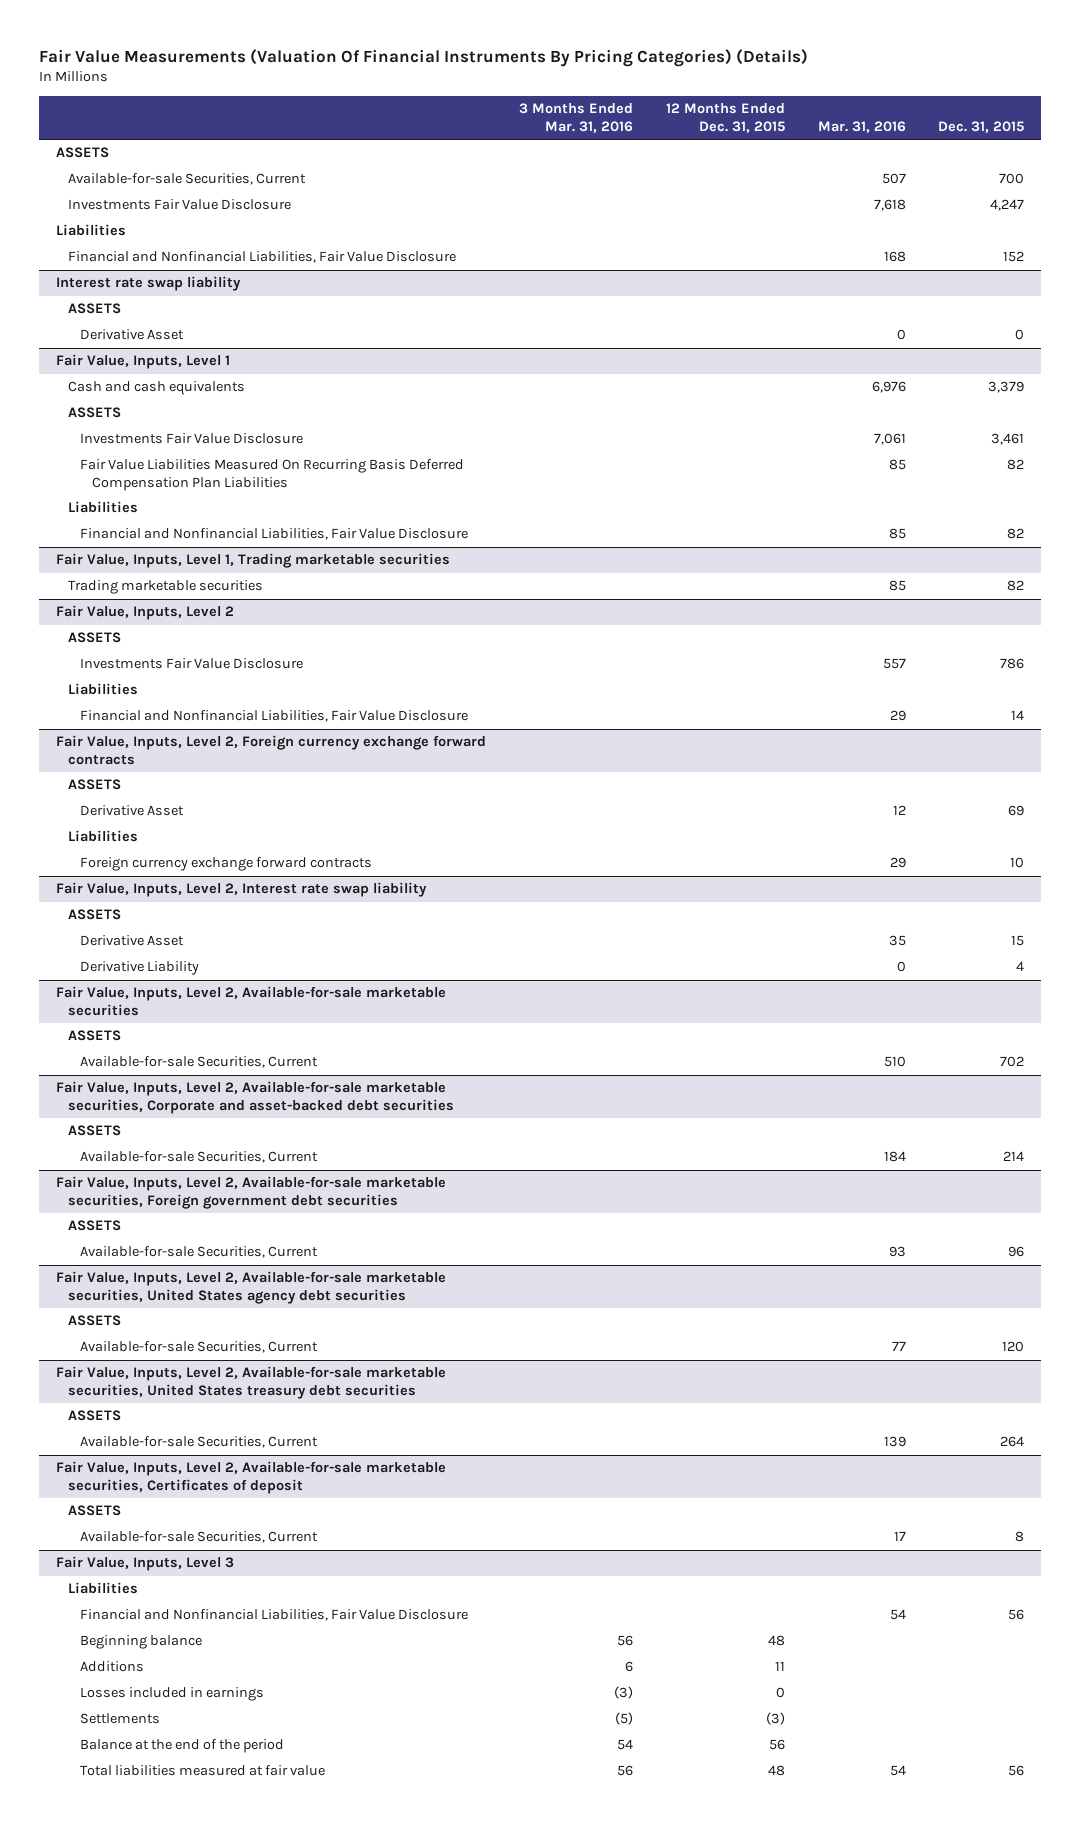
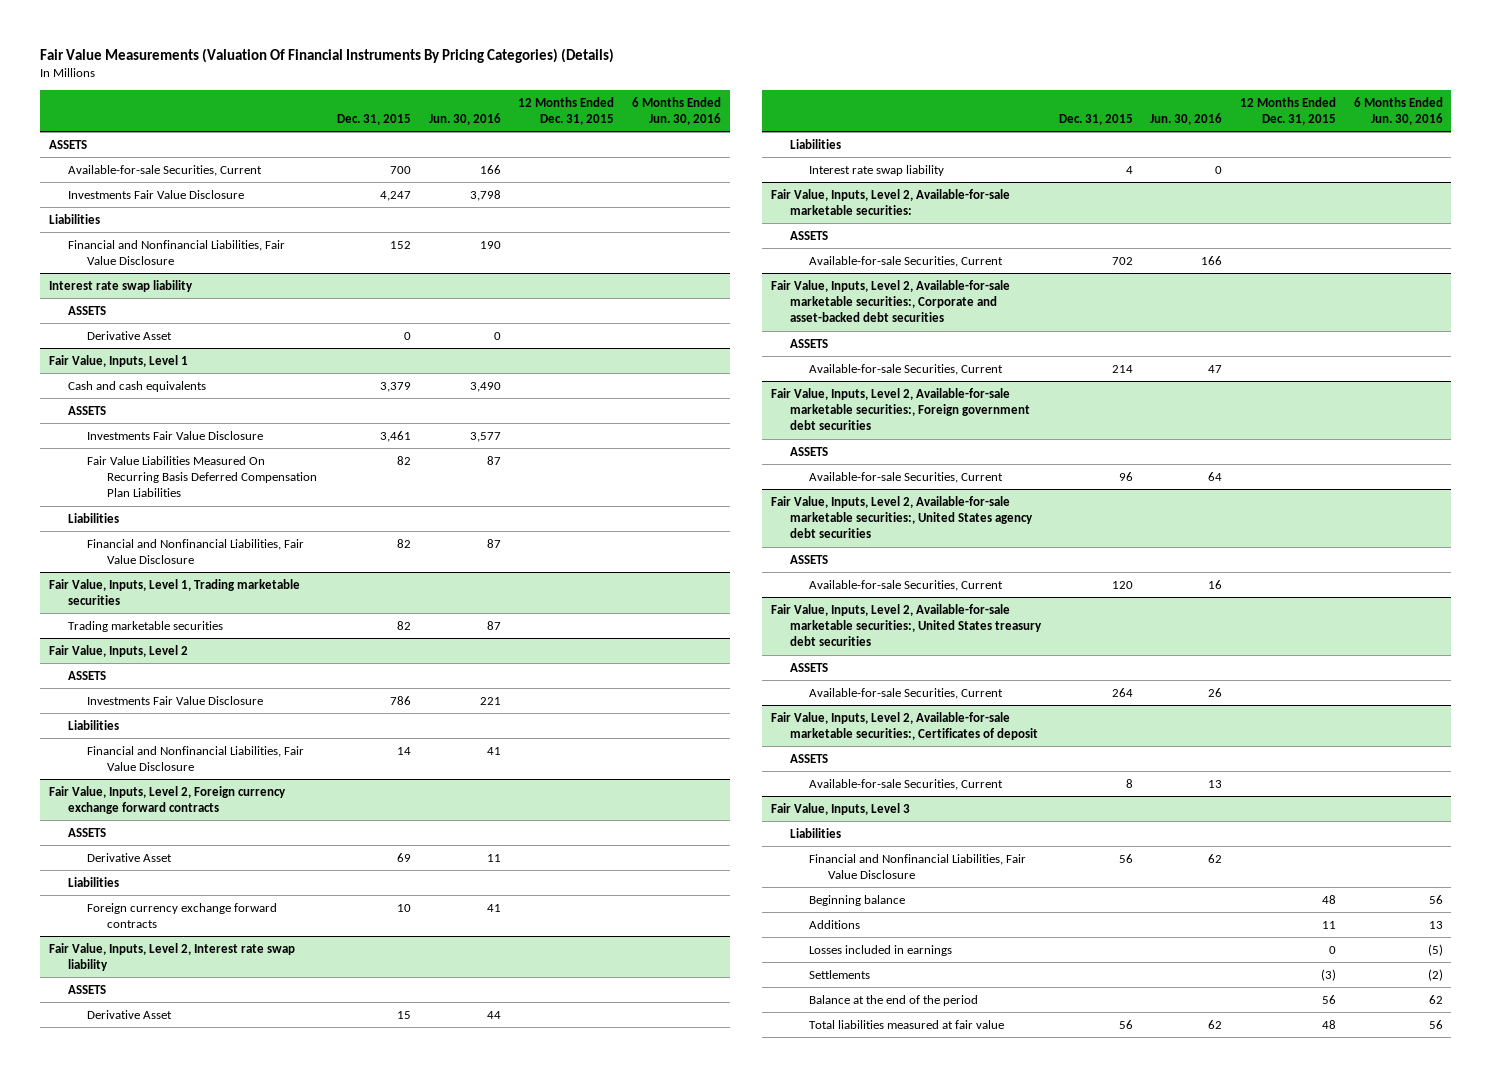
- | 3 Months Ended Mar. 31, 2016 | 12 Months Ended Dec. 31, 2015 | Mar. 31, 2016 | Dec. 31, 2015
+ | Dec. 31, 2015 | Jun. 30, 2016 | 12 Months Ended Dec. 31, 2015 | 6 Months Ended Jun. 30, 2016
@ Fair Value, Inputs, Level 2, Interest rate swap liability
- Derivative Liability | | | 0 | 4
- Fair Value, Inputs, Level 2, Available-for-sale marketable securities
@ Fair Value, Inputs, Level 2, Interest rate swap liability
+ Liabilities
+ Interest rate swap liability | 4 | 0 | |
+ Fair Value, Inputs, Level 2, Available-for-sale marketable securities:
- Fair Value, Inputs, Level 2, Available-for-sale marketable securities, Corporate and asset-backed debt securities
+ Fair Value, Inputs, Level 2, Available-for-sale marketable securities:, Corporate and asset-backed debt securities
- Fair Value, Inputs, Level 2, Available-for-sale marketable securities, Foreign government debt securities
+ Fair Value, Inputs, Level 2, Available-for-sale marketable securities:, Foreign government debt securities
- Fair Value, Inputs, Level 2, Available-for-sale marketable securities, United States agency debt securities
+ Fair Value, Inputs, Level 2, Available-for-sale marketable securities:, United States agency debt securities
- Fair Value, Inputs, Level 2, Available-for-sale marketable securities, United States treasury debt securities
+ Fair Value, Inputs, Level 2, Available-for-sale marketable securities:, United States treasury debt securities
- Fair Value, Inputs, Level 2, Available-for-sale marketable securities, Certificates of deposit
+ Fair Value, Inputs, Level 2, Available-for-sale marketable securities:, Certificates of deposit

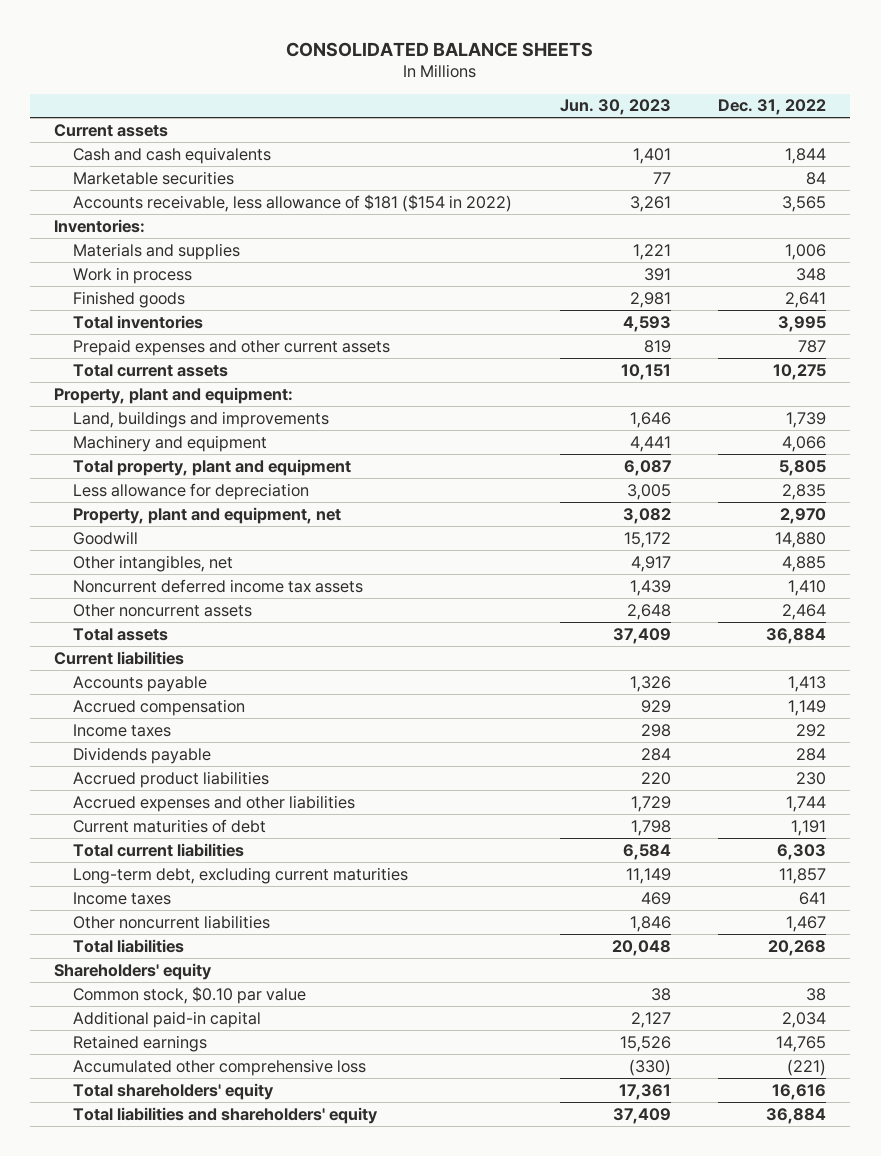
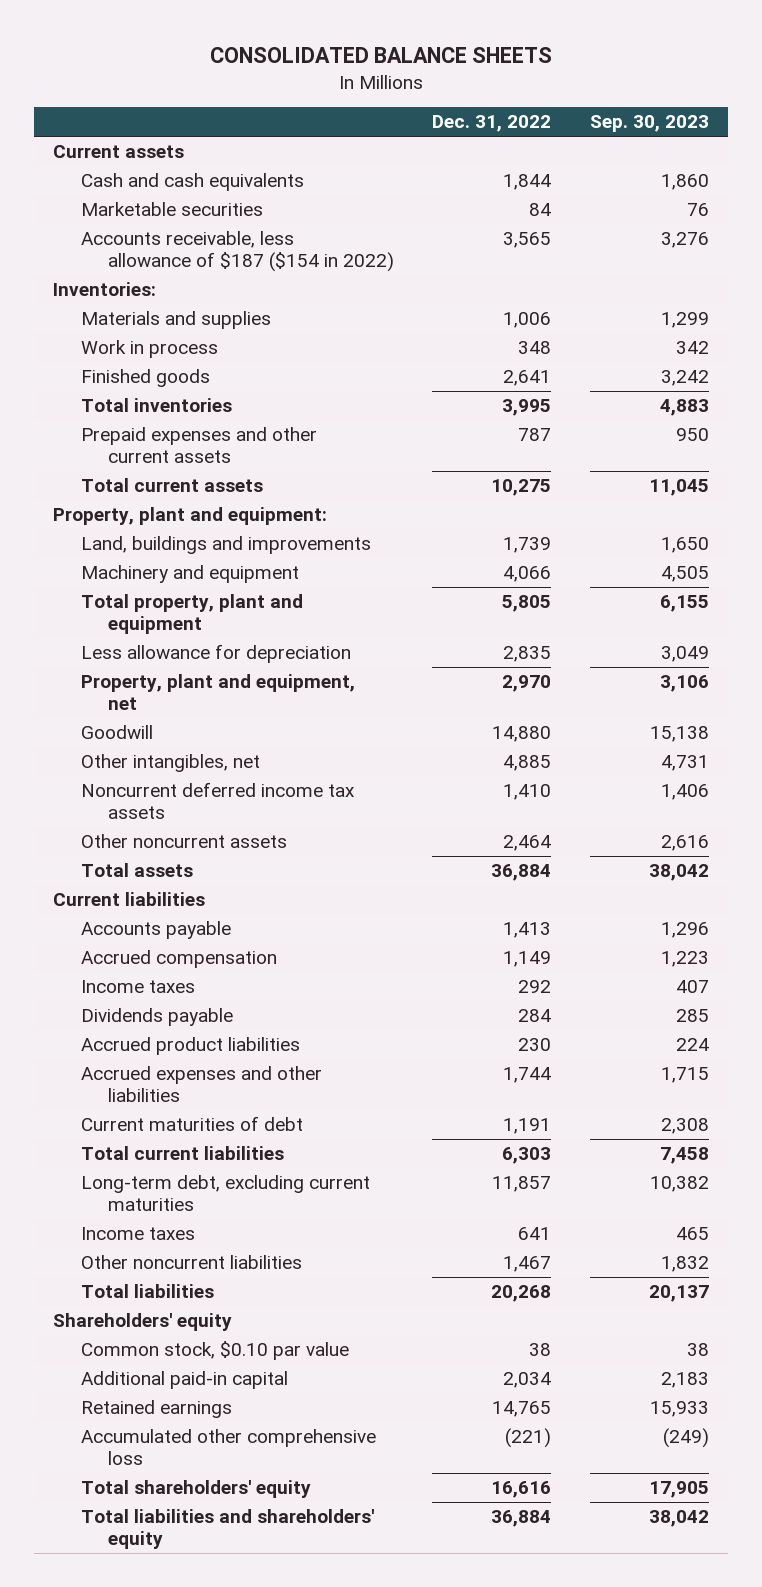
- | Jun. 30, 2023 | Dec. 31, 2022
+ | Dec. 31, 2022 | Sep. 30, 2023
- Accounts receivable, less allowance of $181 ($154 in 2022) | 3,261 | 3,565
+ Accounts receivable, less allowance of $187 ($154 in 2022) | 3,565 | 3,276

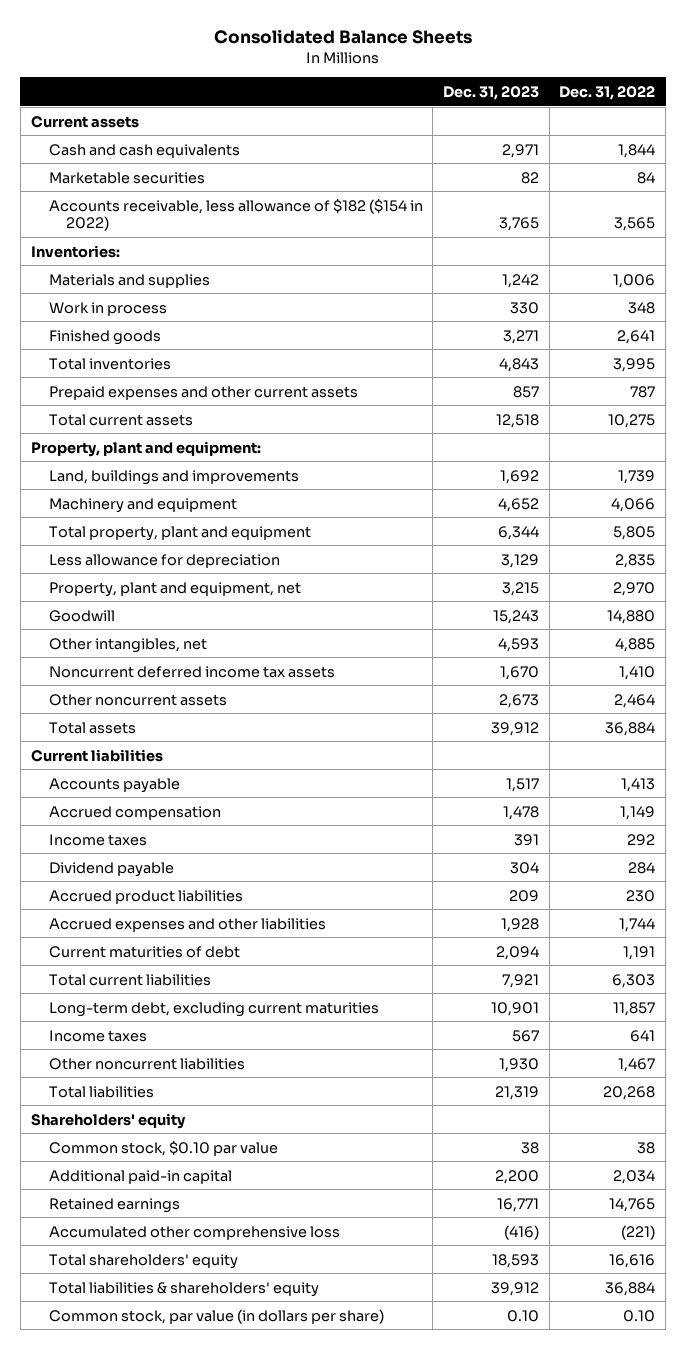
- CONSOLIDATED BALANCE SHEETS
+ Consolidated Balance Sheets
- | Dec. 31, 2022 | Sep. 30, 2023
+ | Dec. 31, 2023 | Dec. 31, 2022
- Accounts receivable, less allowance of $187 ($154 in 2022) | 3,565 | 3,276
+ Accounts receivable, less allowance of $182 ($154 in 2022) | 3,765 | 3,565
- Dividends payable | 284 | 285
+ Dividend payable | 304 | 284
- Total liabilities and shareholders' equity | 36,884 | 38,042
+ Total liabilities & shareholders' equity | 39,912 | 36,884
+ Common stock, par value (in dollars per share) | 0.10 | 0.10

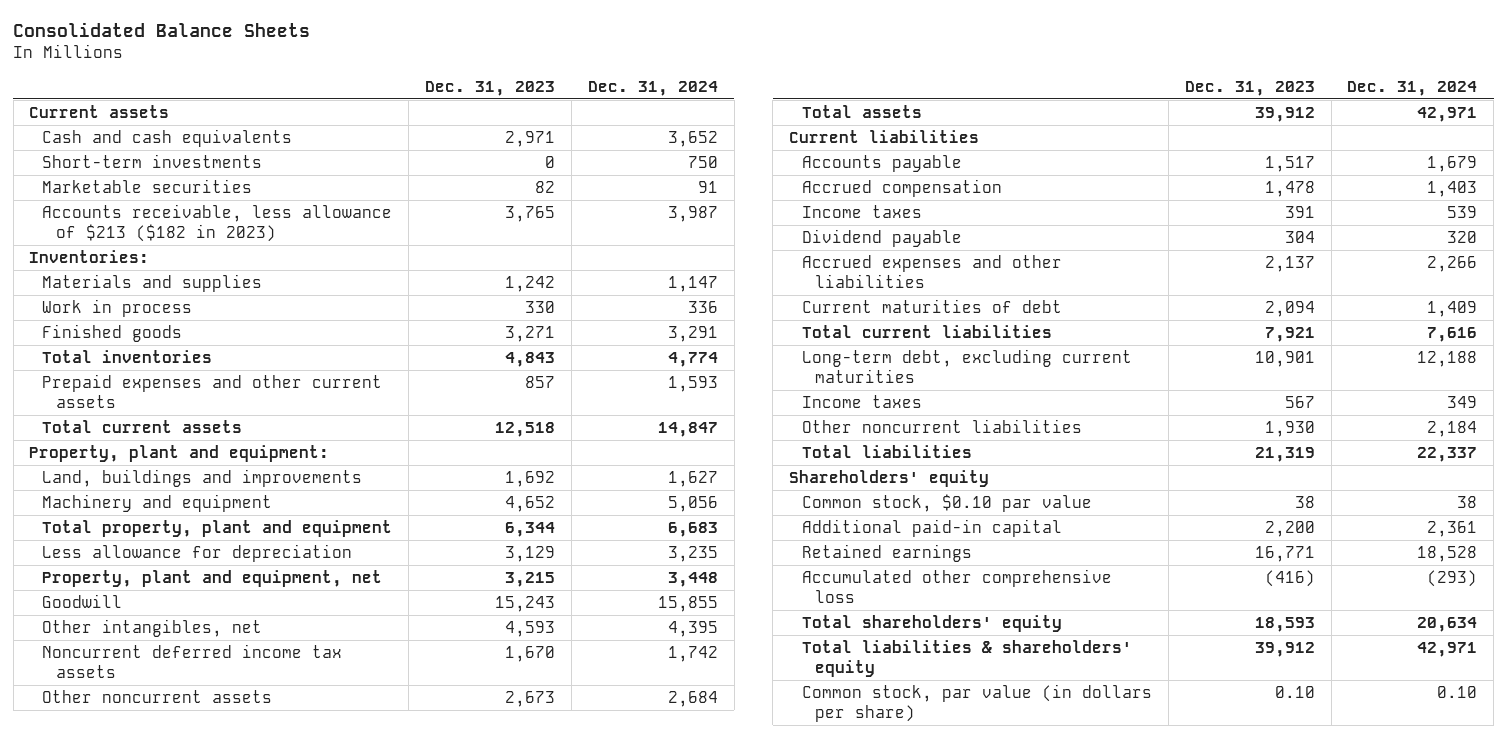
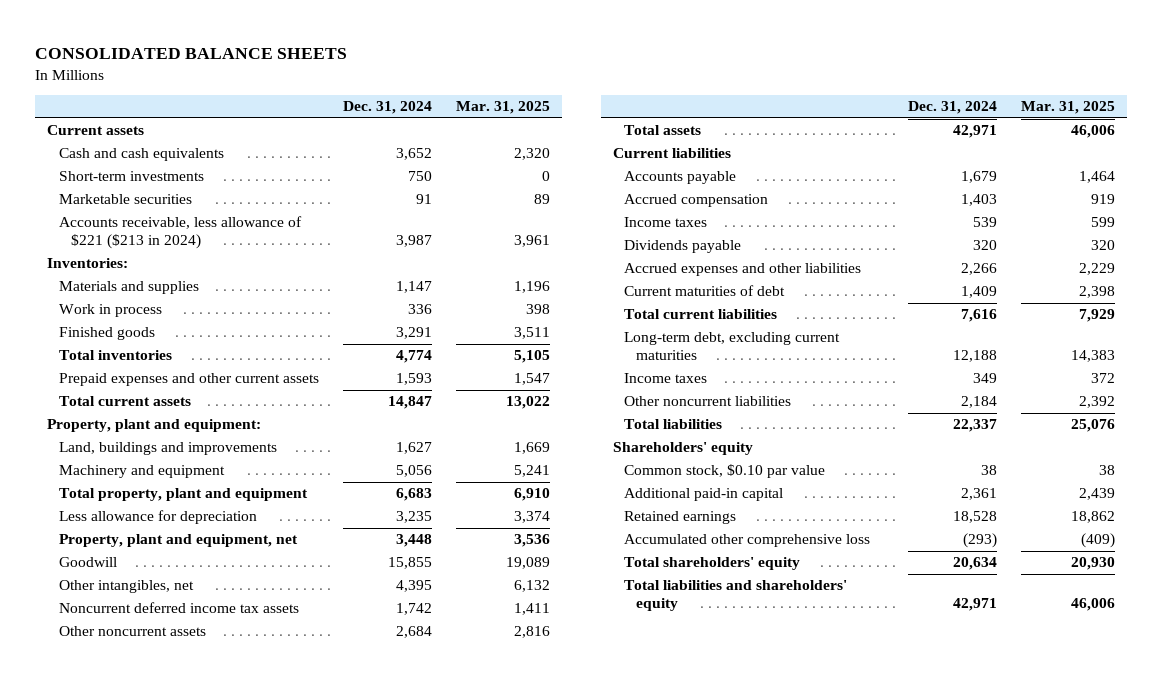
- Consolidated Balance Sheets
+ CONSOLIDATED BALANCE SHEETS
- | Dec. 31, 2023 | Dec. 31, 2024
+ | Dec. 31, 2024 | Mar. 31, 2025
- Accounts receivable, less allowance of $213 ($182 in 2023) | 3,765 | 3,987
+ Accounts receivable, less allowance of $221 ($213 in 2024) | 3,987 | 3,961
- Dividend payable | 304 | 320
+ Dividends payable | 320 | 320
- Total liabilities & shareholders' equity | 39,912 | 42,971
- Common stock, par value (in dollars per share) | 0.10 | 0.10
+ Total liabilities and shareholders' equity | 42,971 | 46,006

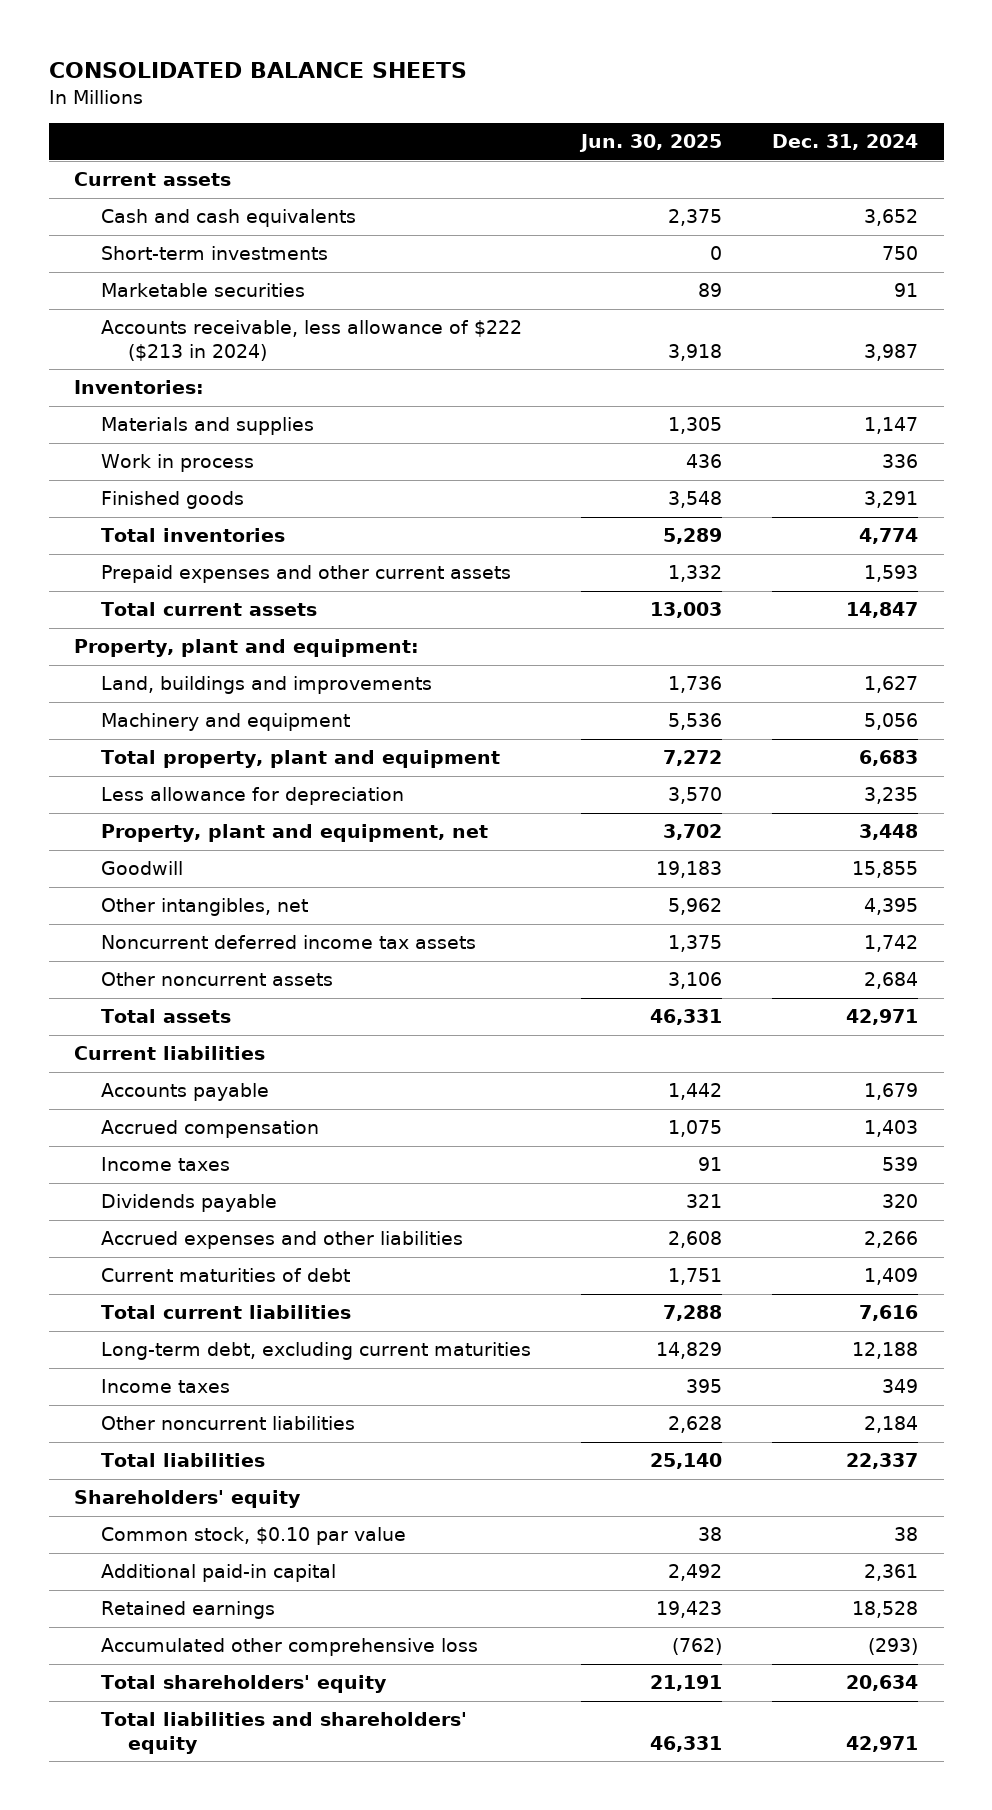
- | Dec. 31, 2024 | Mar. 31, 2025
+ | Jun. 30, 2025 | Dec. 31, 2024
- Accounts receivable, less allowance of $221 ($213 in 2024) | 3,987 | 3,961
+ Accounts receivable, less allowance of $222 ($213 in 2024) | 3,918 | 3,987

